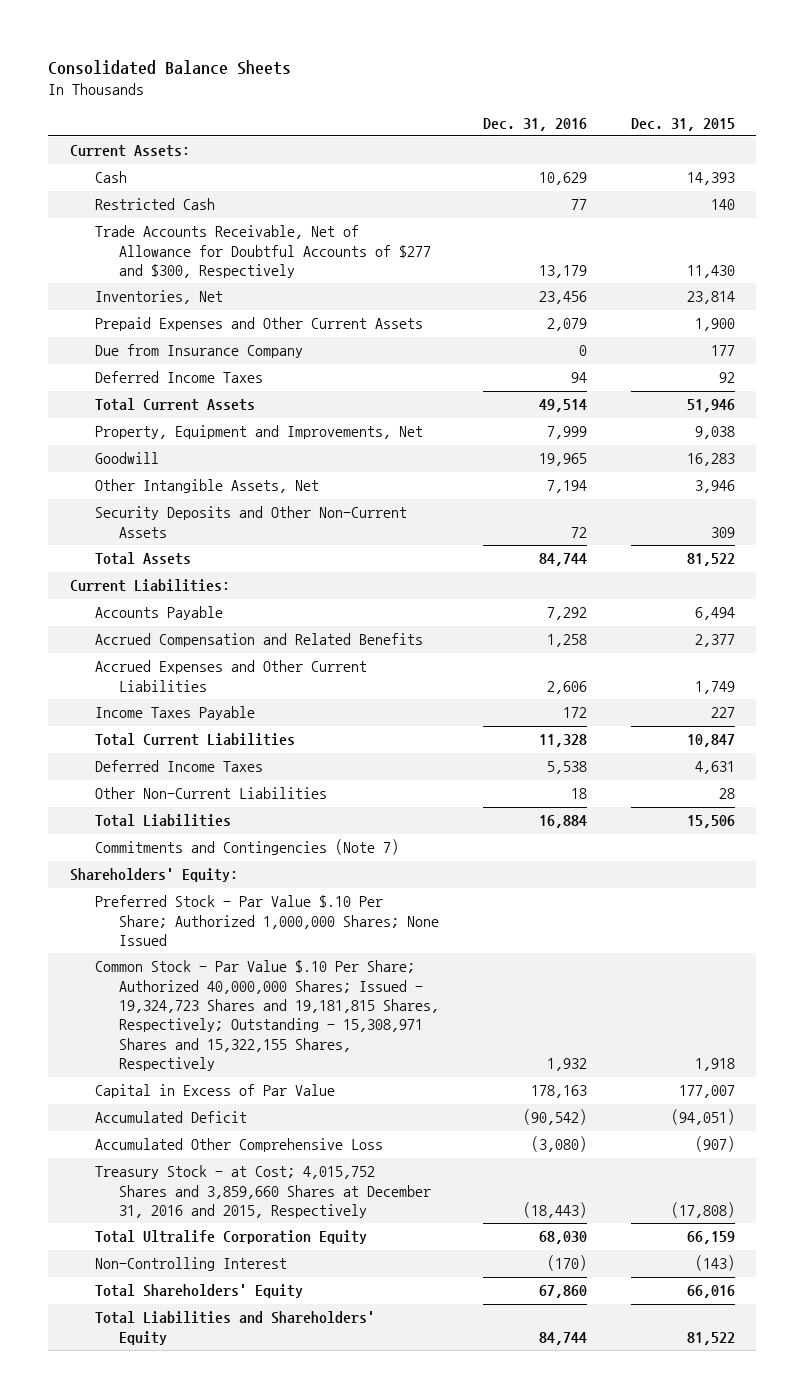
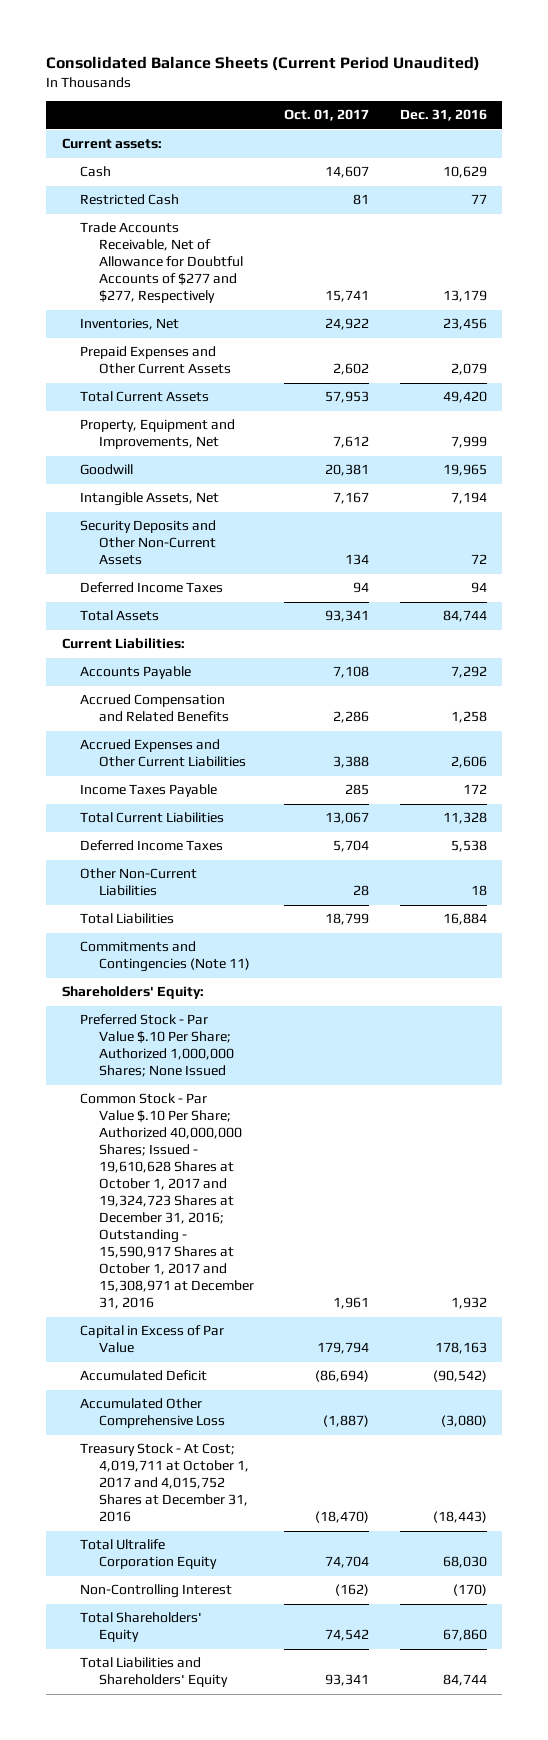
- Consolidated Balance Sheets
+ Consolidated Balance Sheets (Current Period Unaudited)
- | Dec. 31, 2016 | Dec. 31, 2015
+ | Oct. 01, 2017 | Dec. 31, 2016
- Current Assets:
+ Current assets:
- Trade Accounts Receivable, Net of Allowance for Doubtful Accounts of $277 and $300, Respectively | 13,179 | 11,430
+ Trade Accounts Receivable, Net of Allowance for Doubtful Accounts of $277 and $277, Respectively | 15,741 | 13,179
- Due from Insurance Company | 0 | 177
- Total Current Assets | 49,514 | 51,946
+ Total Current Assets | 57,953 | 49,420
- Other Intangible Assets, Net | 7,194 | 3,946
+ Intangible Assets, Net | 7,167 | 7,194
moved down: Deferred Income Taxes | 94 | 94
- Commitments and Contingencies (Note 7)
+ Commitments and Contingencies (Note 11)
- Common Stock - Par Value $.10 Per Share; Authorized 40,000,000 Shares; Issued - 19,324,723 Shares and 19,181,815 Shares, Respectively; Outstanding - 15,308,971 Shares and 15,322,155 Shares, Respectively | 1,932 | 1,918
+ Common Stock - Par Value $.10 Per Share; Authorized 40,000,000 Shares; Issued - 19,610,628 Shares at October 1, 2017 and 19,324,723 Shares at December 31, 2016; Outstanding - 15,590,917 Shares at October 1, 2017 and 15,308,971 at December 31, 2016 | 1,961 | 1,932
- Treasury Stock - at Cost; 4,015,752 Shares and 3,859,660 Shares at December 31, 2016 and 2015, Respectively | (18,443) | (17,808)
+ Treasury Stock - At Cost; 4,019,711 at October 1, 2017 and 4,015,752 Shares at December 31, 2016 | (18,470) | (18,443)

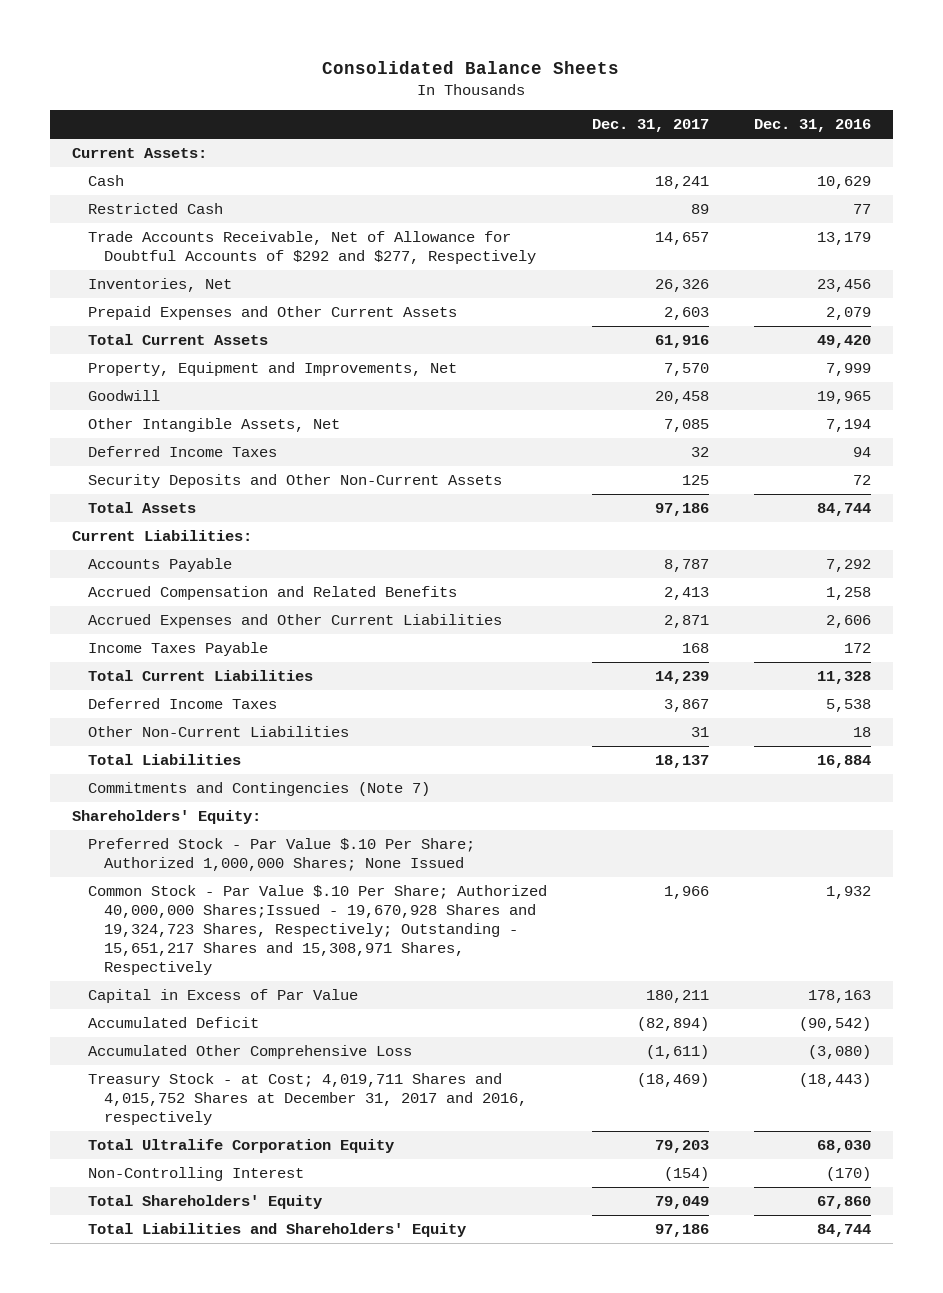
- Consolidated Balance Sheets (Current Period Unaudited)
+ Consolidated Balance Sheets
- | Oct. 01, 2017 | Dec. 31, 2016
+ | Dec. 31, 2017 | Dec. 31, 2016
- Current assets:
+ Current Assets:
- Trade Accounts Receivable, Net of Allowance for Doubtful Accounts of $277 and $277, Respectively | 15,741 | 13,179
+ Trade Accounts Receivable, Net of Allowance for Doubtful Accounts of $292 and $277, Respectively | 14,657 | 13,179
- Intangible Assets, Net | 7,167 | 7,194
+ Other Intangible Assets, Net | 7,085 | 7,194
moved down: Security Deposits and Other Non-Current Assets | 125 | 72
- Commitments and Contingencies (Note 11)
+ Commitments and Contingencies (Note 7)
- Common Stock - Par Value $.10 Per Share; Authorized 40,000,000 Shares; Issued - 19,610,628 Shares at October 1, 2017 and 19,324,723 Shares at December 31, 2016; Outstanding - 15,590,917 Shares at October 1, 2017 and 15,308,971 at December 31, 2016 | 1,961 | 1,932
+ Common Stock - Par Value $.10 Per Share; Authorized 40,000,000 Shares;Issued - 19,670,928 Shares and 19,324,723 Shares, Respectively; Outstanding - 15,651,217 Shares and 15,308,971 Shares, Respectively | 1,966 | 1,932
- Treasury Stock - At Cost; 4,019,711 at October 1, 2017 and 4,015,752 Shares at December 31, 2016 | (18,470) | (18,443)
+ Treasury Stock - at Cost; 4,019,711 Shares and 4,015,752 Shares at December 31, 2017 and 2016, respectively | (18,469) | (18,443)

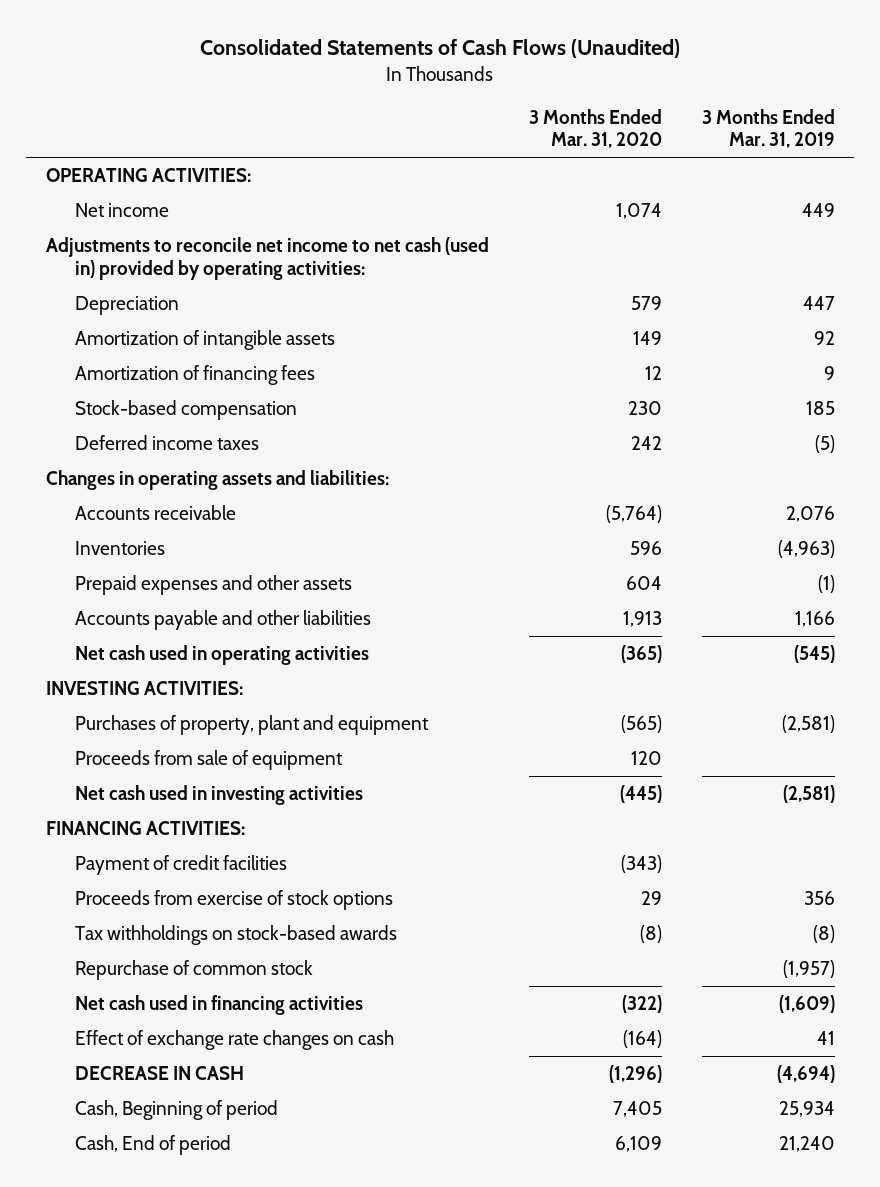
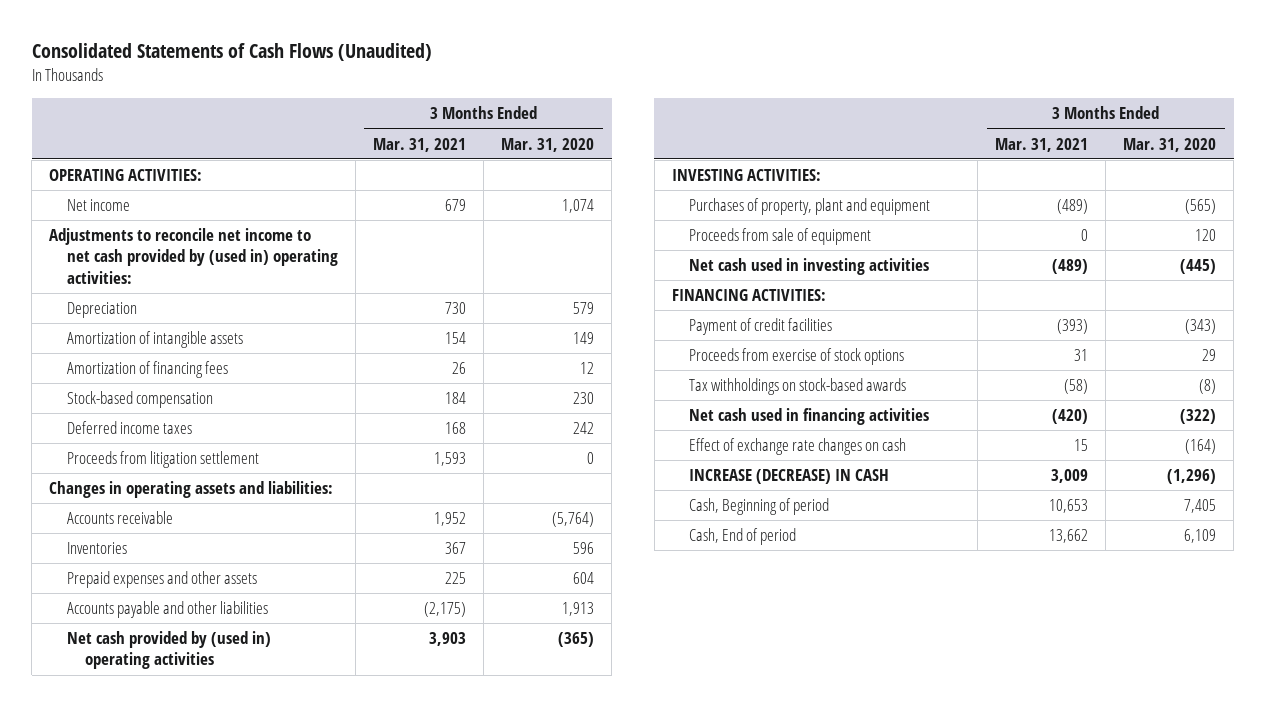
- | 3 Months Ended Mar. 31, 2020 | 3 Months Ended Mar. 31, 2019
+ | 3 Months Ended Mar. 31, 2021 | 3 Months Ended Mar. 31, 2020
- Adjustments to reconcile net income to net cash (used in) provided by operating activities:
+ Adjustments to reconcile net income to net cash provided by (used in) operating activities:
+ Proceeds from litigation settlement | 1,593 | 0
- Net cash used in operating activities | (365) | (545)
+ Net cash provided by (used in) operating activities | 3,903 | (365)
- Repurchase of common stock | | (1,957)
- DECREASE IN CASH | (1,296) | (4,694)
+ INCREASE (DECREASE) IN CASH | 3,009 | (1,296)

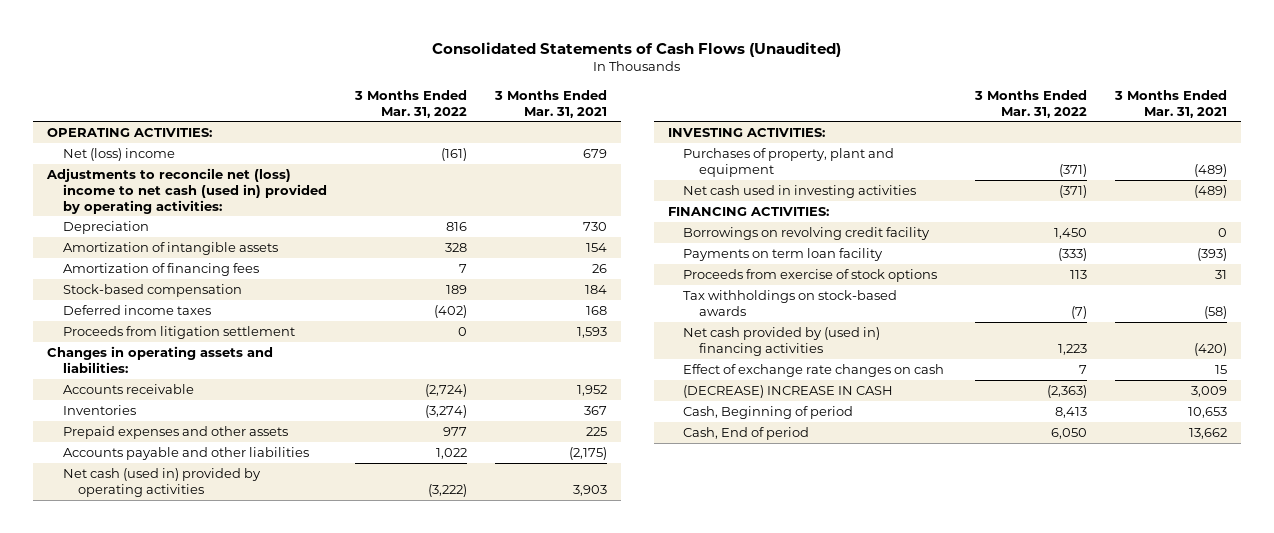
- | 3 Months Ended Mar. 31, 2021 | 3 Months Ended Mar. 31, 2020
+ | 3 Months Ended Mar. 31, 2022 | 3 Months Ended Mar. 31, 2021
- Net income | 679 | 1,074
- Adjustments to reconcile net income to net cash provided by (used in) operating activities:
+ Net (loss) income | (161) | 679
+ Adjustments to reconcile net (loss) income to net cash (used in) provided by operating activities:
- Net cash provided by (used in) operating activities | 3,903 | (365)
+ Net cash (used in) provided by operating activities | (3,222) | 3,903
- Proceeds from sale of equipment | 0 | 120
- Payment of credit facilities | (393) | (343)
+ Borrowings on revolving credit facility | 1,450 | 0
+ Payments on term loan facility | (333) | (393)
- Net cash used in financing activities | (420) | (322)
+ Net cash provided by (used in) financing activities | 1,223 | (420)
- INCREASE (DECREASE) IN CASH | 3,009 | (1,296)
+ (DECREASE) INCREASE IN CASH | (2,363) | 3,009

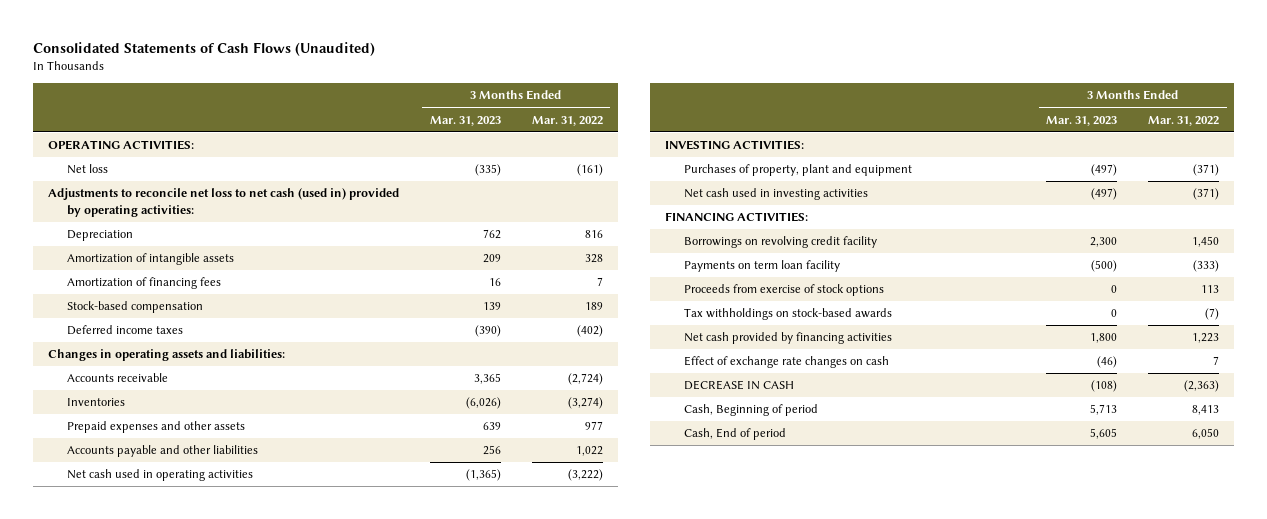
- | 3 Months Ended Mar. 31, 2022 | 3 Months Ended Mar. 31, 2021
+ | 3 Months Ended Mar. 31, 2023 | 3 Months Ended Mar. 31, 2022
- Net (loss) income | (161) | 679
- Adjustments to reconcile net (loss) income to net cash (used in) provided by operating activities:
+ Net loss | (335) | (161)
+ Adjustments to reconcile net loss to net cash (used in) provided by operating activities:
- Proceeds from litigation settlement | 0 | 1,593
- Net cash (used in) provided by operating activities | (3,222) | 3,903
+ Net cash used in operating activities | (1,365) | (3,222)
- Net cash provided by (used in) financing activities | 1,223 | (420)
+ Net cash provided by financing activities | 1,800 | 1,223
- (DECREASE) INCREASE IN CASH | (2,363) | 3,009
+ DECREASE IN CASH | (108) | (2,363)

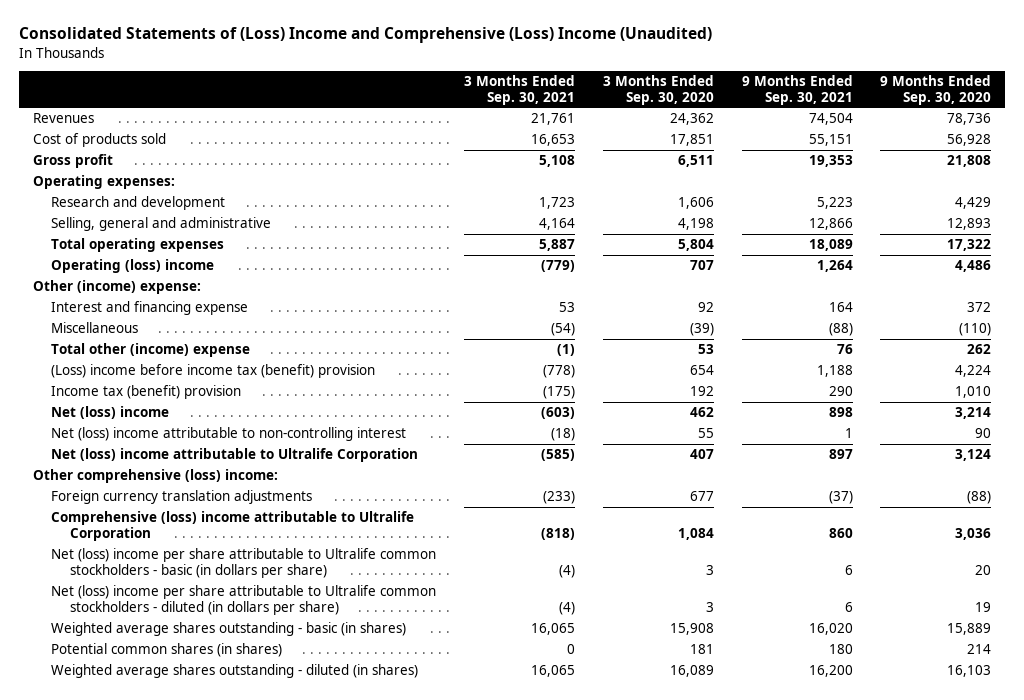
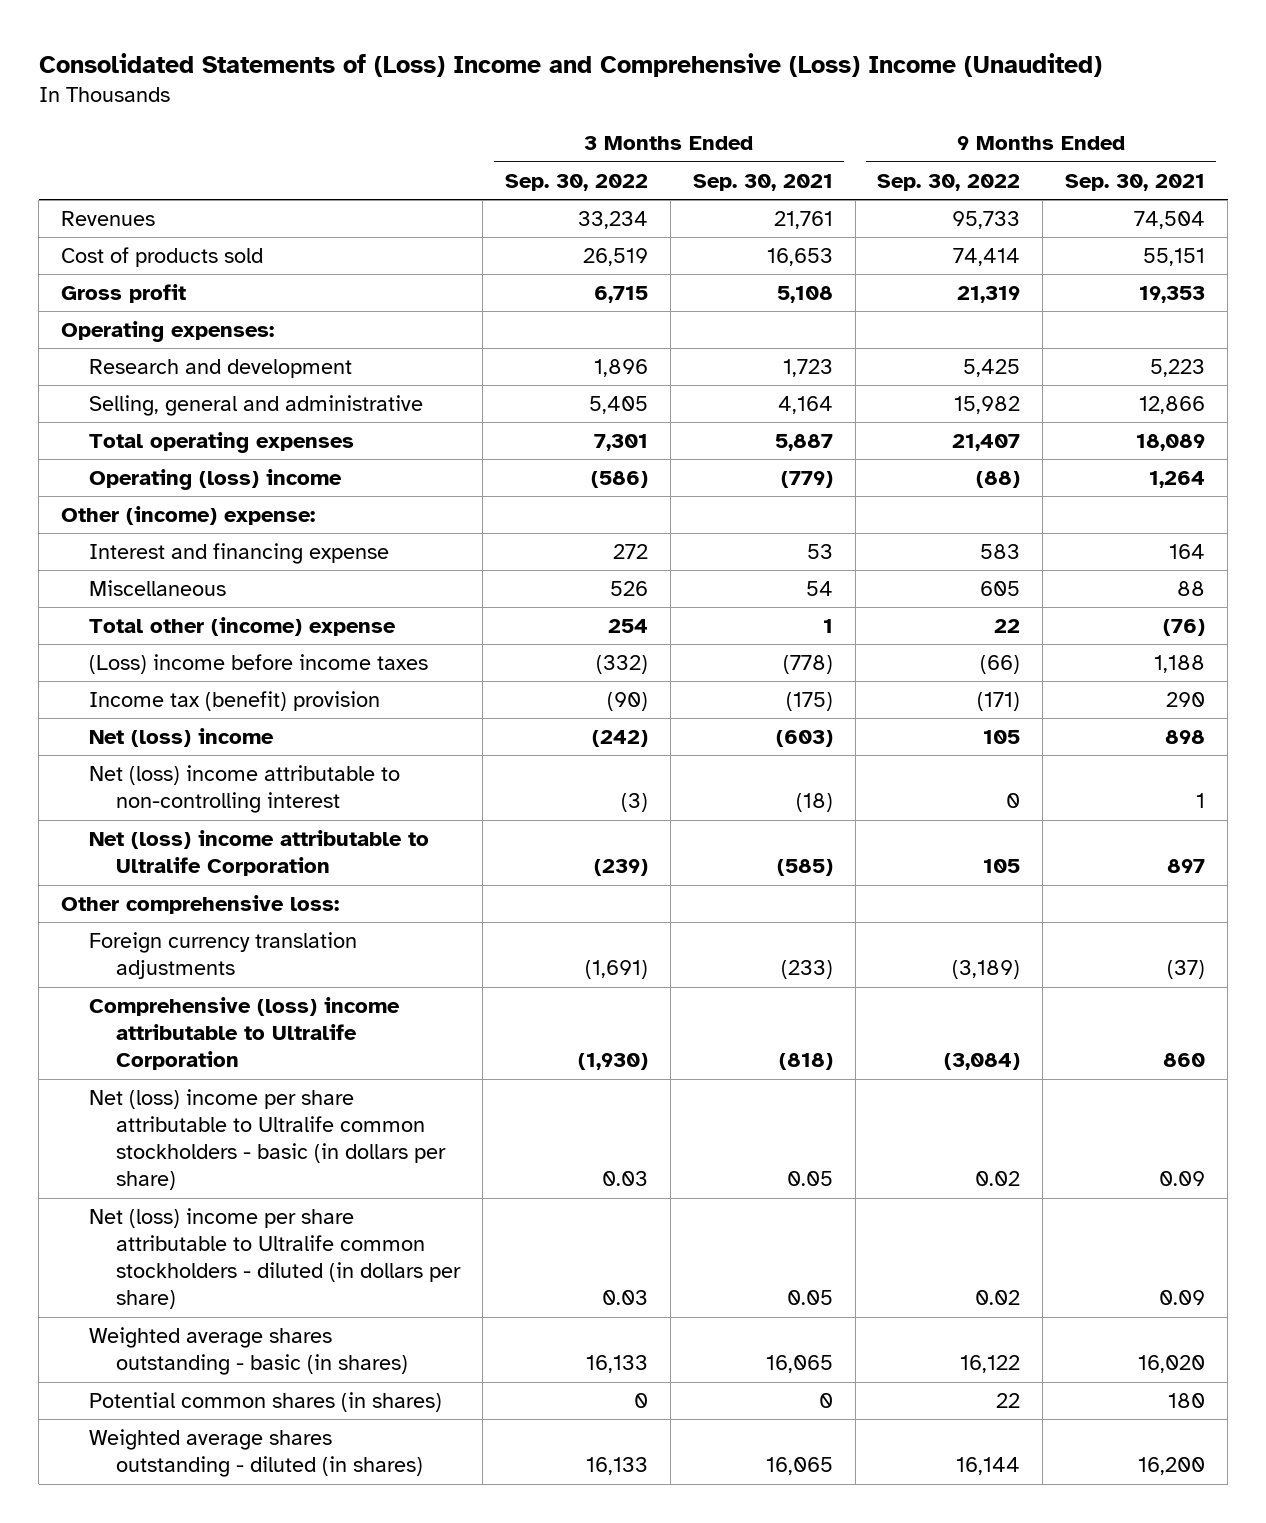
- | 3 Months Ended Sep. 30, 2021 | 3 Months Ended Sep. 30, 2020 | 9 Months Ended Sep. 30, 2021 | 9 Months Ended Sep. 30, 2020
+ | 3 Months Ended Sep. 30, 2022 | 3 Months Ended Sep. 30, 2021 | 9 Months Ended Sep. 30, 2022 | 9 Months Ended Sep. 30, 2021
- Miscellaneous | (54) | (39) | (88) | (110)
- Total other (income) expense | (1) | 53 | 76 | 262
- (Loss) income before income tax (benefit) provision | (778) | 654 | 1,188 | 4,224
+ Miscellaneous | 526 | 54 | 605 | 88
+ Total other (income) expense | 254 | 1 | 22 | (76)
+ (Loss) income before income taxes | (332) | (778) | (66) | 1,188
- Other comprehensive (loss) income:
+ Other comprehensive loss:
- Net (loss) income per share attributable to Ultralife common stockholders - basic (in dollars per share) | (4) | 3 | 6 | 20
- Net (loss) income per share attributable to Ultralife common stockholders - diluted (in dollars per share) | (4) | 3 | 6 | 19
+ Net (loss) income per share attributable to Ultralife common stockholders - basic (in dollars per share) | 0.03 | 0.05 | 0.02 | 0.09
+ Net (loss) income per share attributable to Ultralife common stockholders - diluted (in dollars per share) | 0.03 | 0.05 | 0.02 | 0.09

